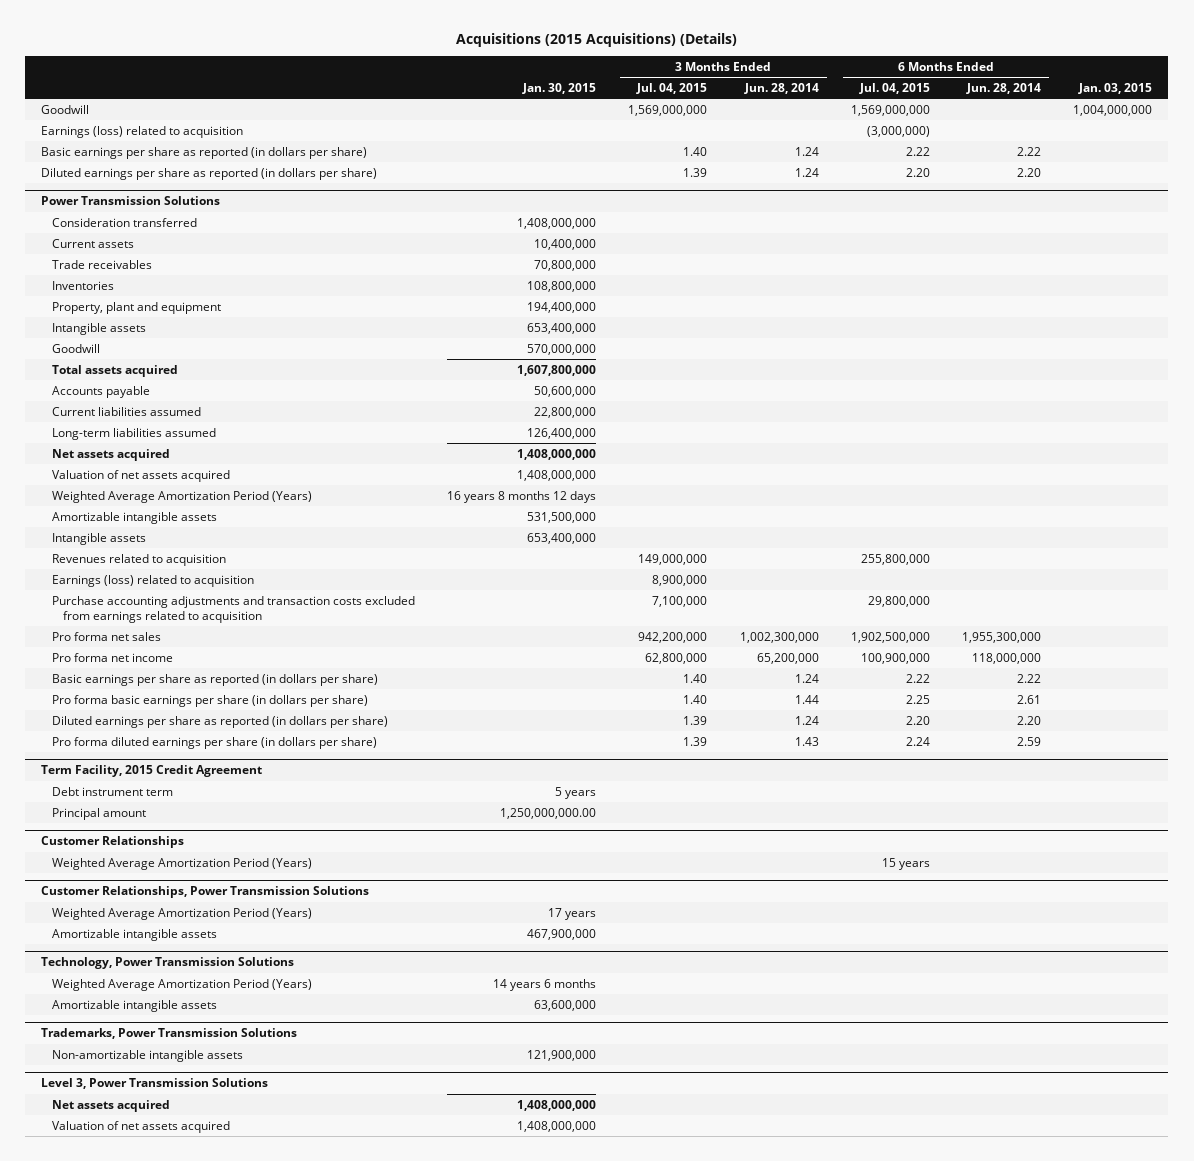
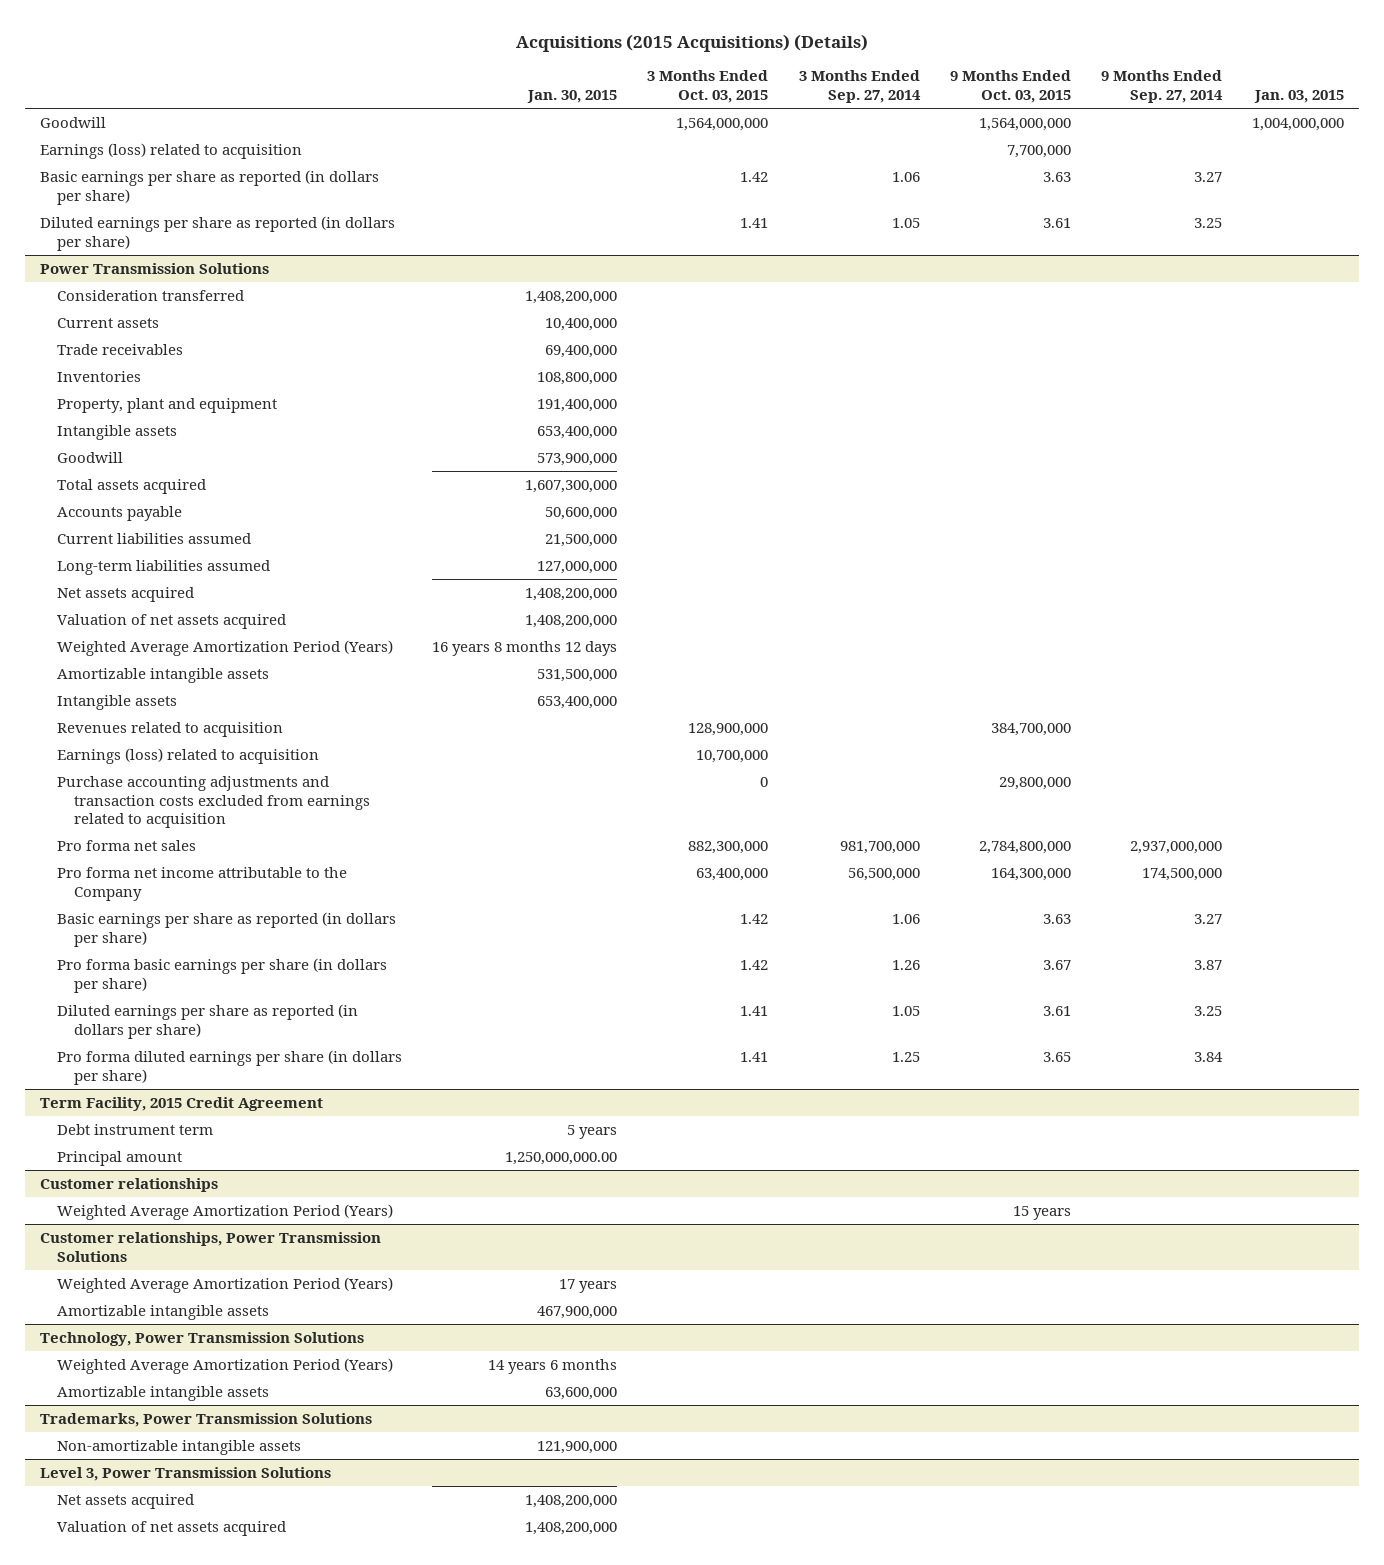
- | Jan. 30, 2015 | 3 Months Ended Jul. 04, 2015 | 3 Months Ended Jun. 28, 2014 | 6 Months Ended Jul. 04, 2015 | 6 Months Ended Jun. 28, 2014 | Jan. 03, 2015
+ | Jan. 30, 2015 | 3 Months Ended Oct. 03, 2015 | 3 Months Ended Sep. 27, 2014 | 9 Months Ended Oct. 03, 2015 | 9 Months Ended Sep. 27, 2014 | Jan. 03, 2015
@ Power Transmission Solutions
- Consideration transferred | 1,408,000,000 | | | | |
+ Consideration transferred | 1,408,200,000 | | | | |
- Trade receivables | 70,800,000 | | | | |
+ Trade receivables | 69,400,000 | | | | |
- Property, plant and equipment | 194,400,000 | | | | |
+ Property, plant and equipment | 191,400,000 | | | | |
- Goodwill | 570,000,000 | | | | |
- Total assets acquired | 1,607,800,000 | | | | |
+ Goodwill | 573,900,000 | | | | |
+ Total assets acquired | 1,607,300,000 | | | | |
- Current liabilities assumed | 22,800,000 | | | | |
- Long-term liabilities assumed | 126,400,000 | | | | |
- Net assets acquired | 1,408,000,000 | | | | |
- Valuation of net assets acquired | 1,408,000,000 | | | | |
+ Current liabilities assumed | 21,500,000 | | | | |
+ Long-term liabilities assumed | 127,000,000 | | | | |
+ Net assets acquired | 1,408,200,000 | | | | |
+ Valuation of net assets acquired | 1,408,200,000 | | | | |
- Pro forma net income | | 62,800,000 | 65,200,000 | 100,900,000 | 118,000,000 |
+ Pro forma net income attributable to the Company | | 63,400,000 | 56,500,000 | 164,300,000 | 174,500,000 |
- Customer Relationships
+ Customer relationships
- Customer Relationships, Power Transmission Solutions
+ Customer relationships, Power Transmission Solutions
@ Level 3, Power Transmission Solutions
- Net assets acquired | 1,408,000,000 | | | | |
- Valuation of net assets acquired | 1,408,000,000 | | | | |
+ Net assets acquired | 1,408,200,000 | | | | |
+ Valuation of net assets acquired | 1,408,200,000 | | | | |

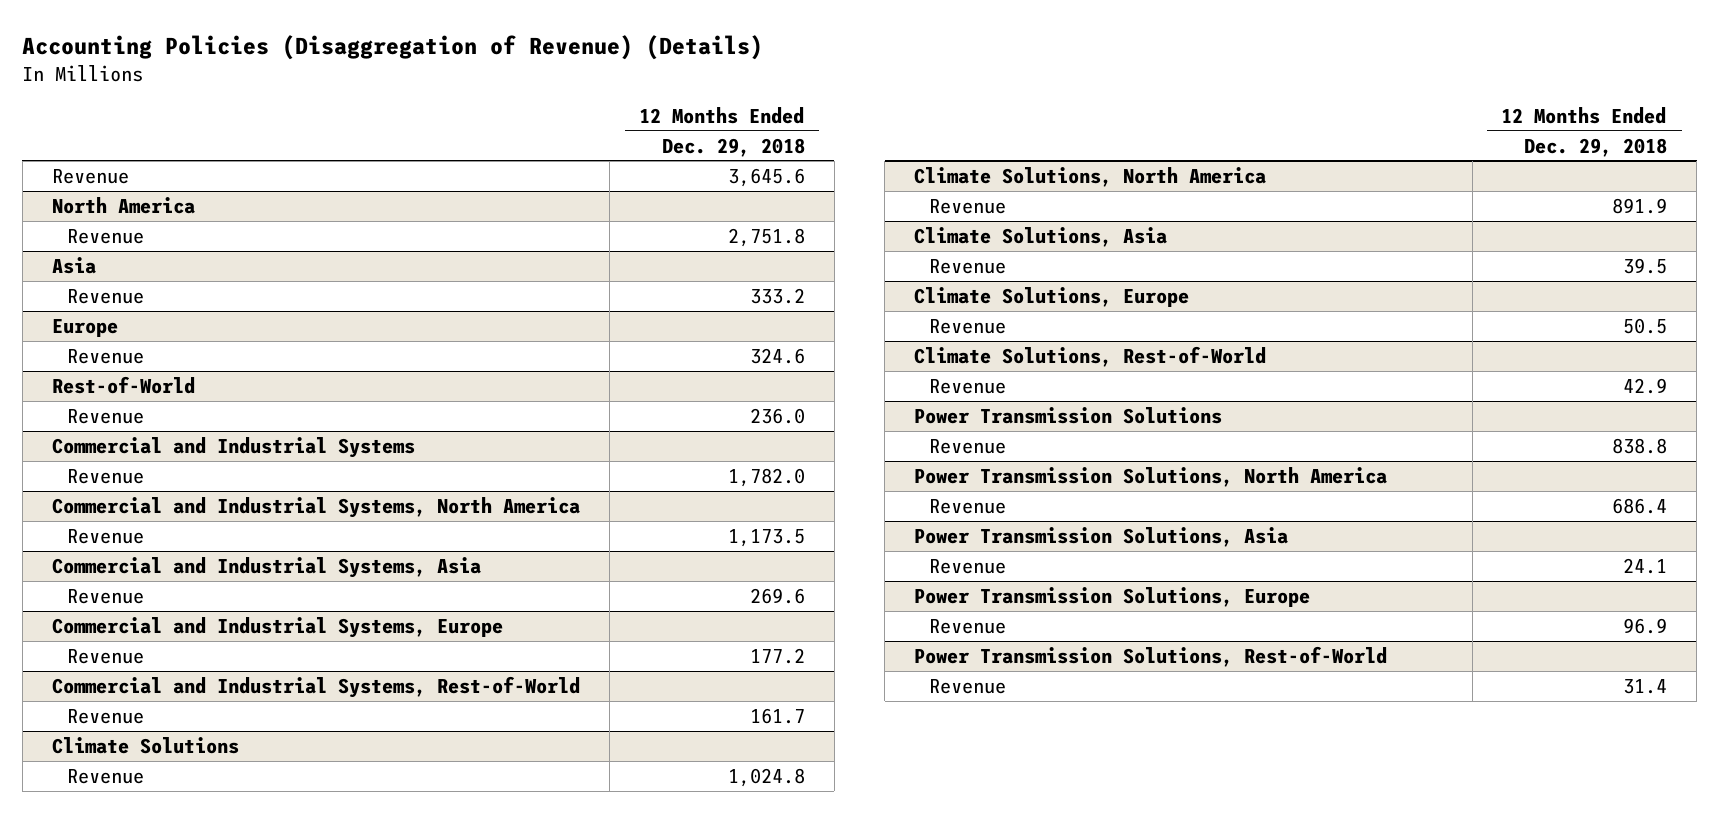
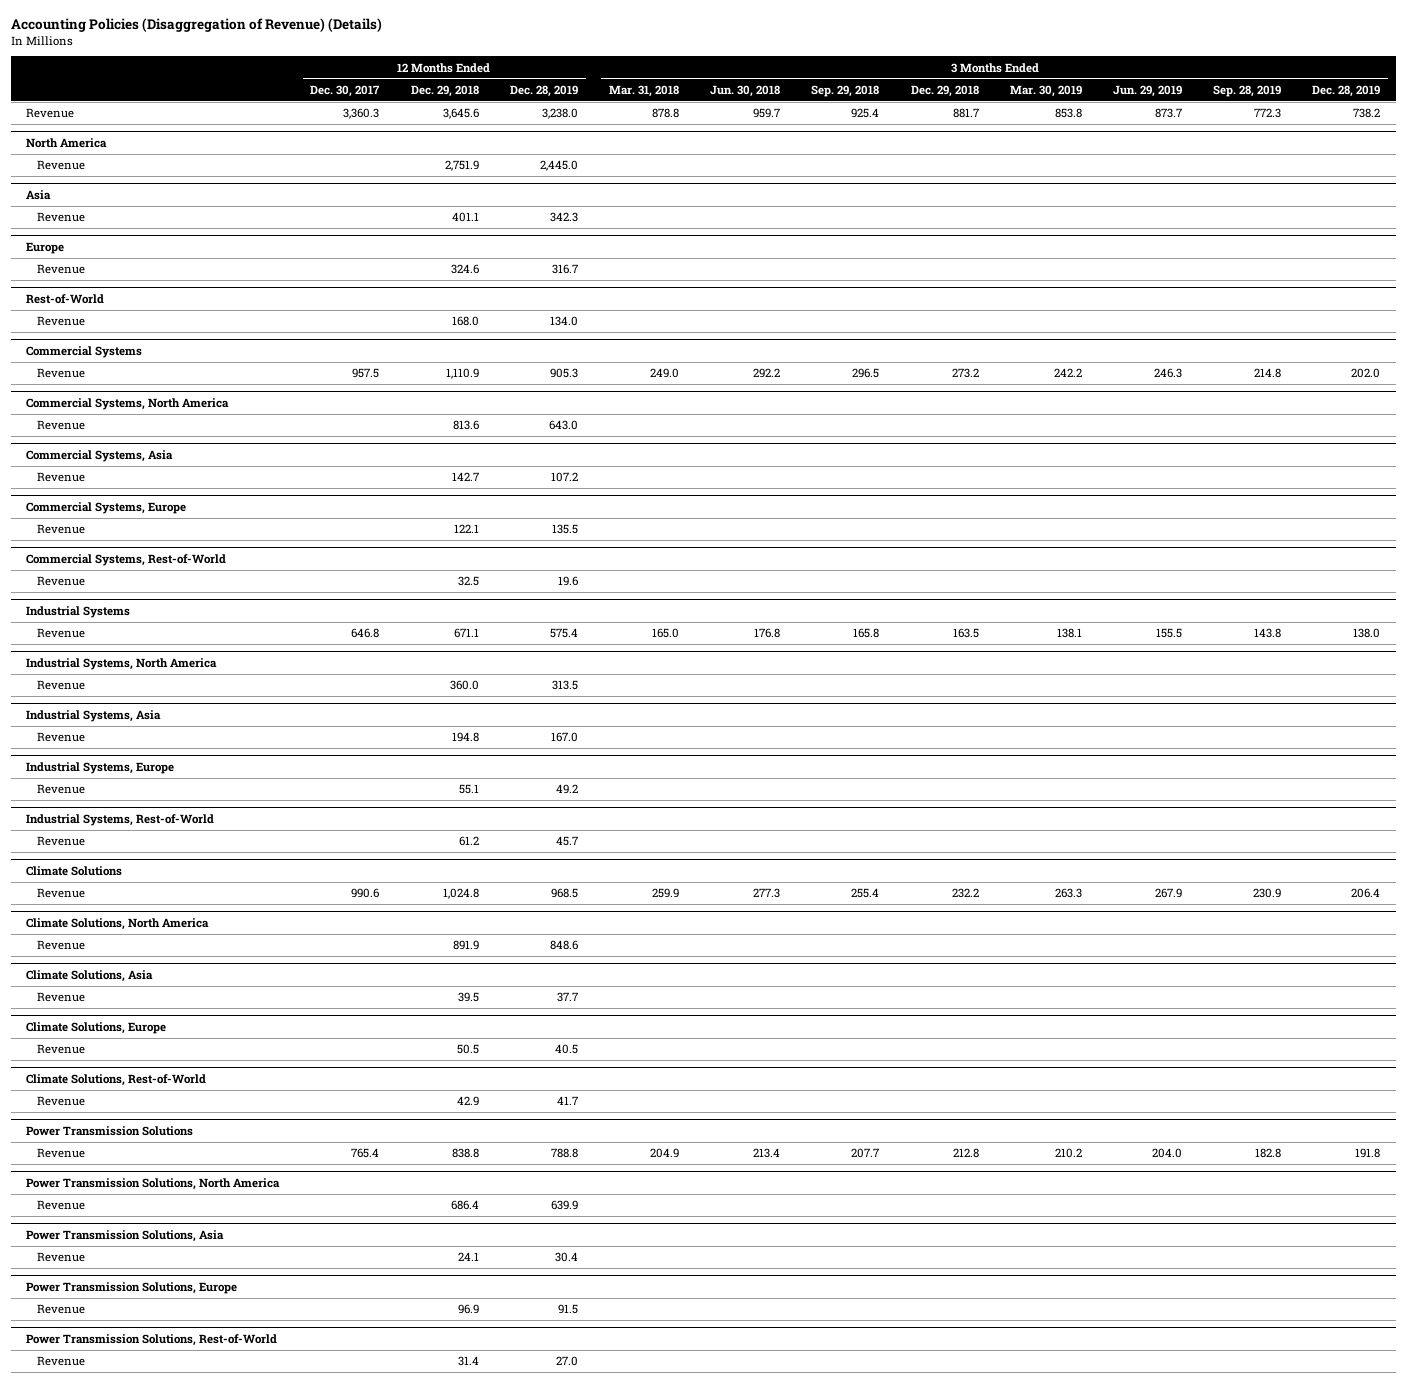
- | 12 Months Ended Dec. 29, 2018
+ | 12 Months Ended Dec. 30, 2017 | 12 Months Ended Dec. 29, 2018 | 12 Months Ended Dec. 28, 2019 | 3 Months Ended Mar. 31, 2018 | 3 Months Ended Jun. 30, 2018 | 3 Months Ended Sep. 29, 2018 | 3 Months Ended Dec. 29, 2018 | 3 Months Ended Mar. 30, 2019 | 3 Months Ended Jun. 29, 2019 | 3 Months Ended Sep. 28, 2019 | 3 Months Ended Dec. 28, 2019
@ North America
- Revenue | 2,751.8
+ Revenue | | 2,751.9 | 2,445.0 | | | | | | | |
@ Asia
- Revenue | 333.2
+ Revenue | | 401.1 | 342.3 | | | | | | | |
@ Rest-of-World
- Revenue | 236.0
- Commercial and Industrial Systems
- Revenue | 1,782.0
- Commercial and Industrial Systems, North America
- Revenue | 1,173.5
- Commercial and Industrial Systems, Asia
- Revenue | 269.6
- Commercial and Industrial Systems, Europe
- Revenue | 177.2
- Commercial and Industrial Systems, Rest-of-World
- Revenue | 161.7
@ Rest-of-World
+ Revenue | | 168.0 | 134.0 | | | | | | | |
+ Commercial Systems
+ Revenue | 957.5 | 1,110.9 | 905.3 | 249.0 | 292.2 | 296.5 | 273.2 | 242.2 | 246.3 | 214.8 | 202.0
+ Commercial Systems, North America
+ Revenue | | 813.6 | 643.0 | | | | | | | |
+ Commercial Systems, Asia
+ Revenue | | 142.7 | 107.2 | | | | | | | |
+ Commercial Systems, Europe
+ Revenue | | 122.1 | 135.5 | | | | | | | |
+ Commercial Systems, Rest-of-World
+ Revenue | | 32.5 | 19.6 | | | | | | | |
+ Industrial Systems
+ Revenue | 646.8 | 671.1 | 575.4 | 165.0 | 176.8 | 165.8 | 163.5 | 138.1 | 155.5 | 143.8 | 138.0
+ Industrial Systems, North America
+ Revenue | | 360.0 | 313.5 | | | | | | | |
+ Industrial Systems, Asia
+ Revenue | | 194.8 | 167.0 | | | | | | | |
+ Industrial Systems, Europe
+ Revenue | | 55.1 | 49.2 | | | | | | | |
+ Industrial Systems, Rest-of-World
+ Revenue | | 61.2 | 45.7 | | | | | | | |

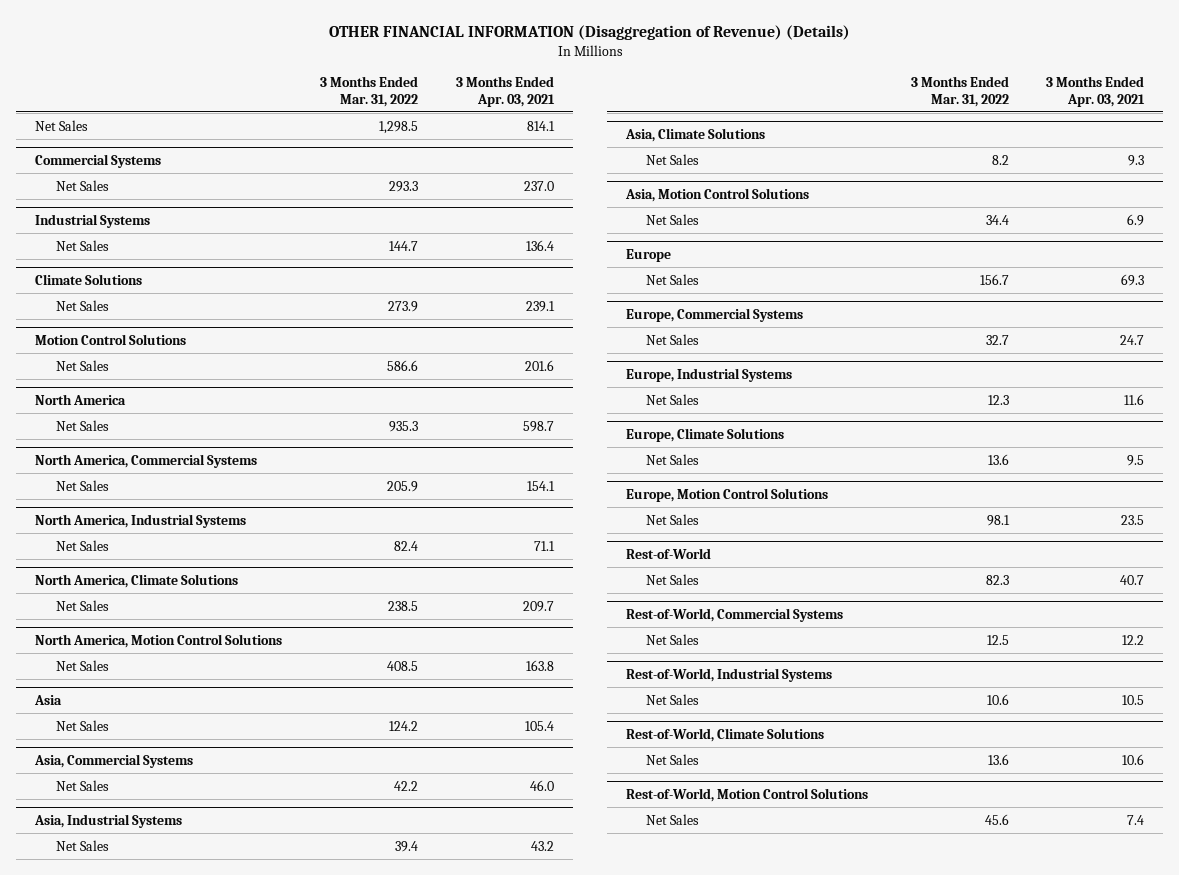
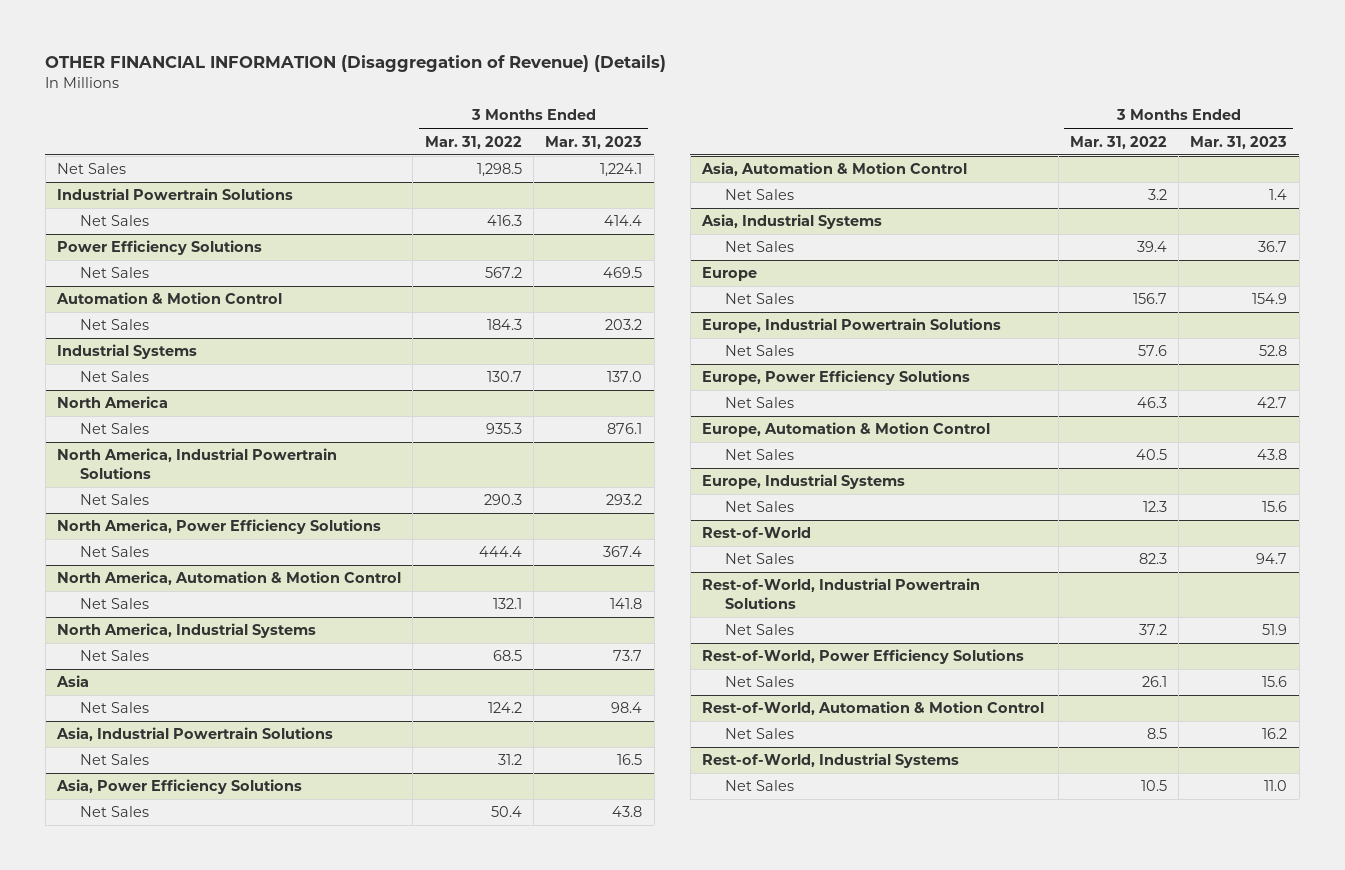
- | 3 Months Ended Mar. 31, 2022 | 3 Months Ended Apr. 03, 2021
+ | 3 Months Ended Mar. 31, 2022 | 3 Months Ended Mar. 31, 2023
- Commercial Systems
- Net Sales | 293.3 | 237.0
+ Industrial Powertrain Solutions
+ Net Sales | 416.3 | 414.4
+ Power Efficiency Solutions
+ Net Sales | 567.2 | 469.5
+ Automation & Motion Control
+ Net Sales | 184.3 | 203.2
@ Industrial Systems
- Net Sales | 144.7 | 136.4
- Climate Solutions
- Net Sales | 273.9 | 239.1
- Motion Control Solutions
- Net Sales | 586.6 | 201.6
@ Industrial Systems
+ Net Sales | 130.7 | 137.0
- North America, Commercial Systems
- Net Sales | 205.9 | 154.1
+ North America, Industrial Powertrain Solutions
+ Net Sales | 290.3 | 293.2
+ North America, Power Efficiency Solutions
+ Net Sales | 444.4 | 367.4
+ North America, Automation & Motion Control
+ Net Sales | 132.1 | 141.8
@ North America, Industrial Systems
- Net Sales | 82.4 | 71.1
- North America, Climate Solutions
- Net Sales | 238.5 | 209.7
- North America, Motion Control Solutions
- Net Sales | 408.5 | 163.8
@ North America, Industrial Systems
+ Net Sales | 68.5 | 73.7
- Asia, Commercial Systems
- Net Sales | 42.2 | 46.0
+ Asia, Industrial Powertrain Solutions
+ Net Sales | 31.2 | 16.5
+ Asia, Power Efficiency Solutions
+ Net Sales | 50.4 | 43.8
+ Asia, Automation & Motion Control
+ Net Sales | 3.2 | 1.4
- Asia, Climate Solutions
- Net Sales | 8.2 | 9.3
- Asia, Motion Control Solutions
- Net Sales | 34.4 | 6.9
- Europe, Commercial Systems
- Net Sales | 32.7 | 24.7
+ Europe, Industrial Powertrain Solutions
+ Net Sales | 57.6 | 52.8
+ Europe, Power Efficiency Solutions
+ Net Sales | 46.3 | 42.7
+ Europe, Automation & Motion Control
+ Net Sales | 40.5 | 43.8
- Europe, Climate Solutions
- Net Sales | 13.6 | 9.5
- Europe, Motion Control Solutions
- Net Sales | 98.1 | 23.5
- Rest-of-World, Commercial Systems
- Net Sales | 12.5 | 12.2
+ Rest-of-World, Industrial Powertrain Solutions
+ Net Sales | 37.2 | 51.9
+ Rest-of-World, Power Efficiency Solutions
+ Net Sales | 26.1 | 15.6
+ Rest-of-World, Automation & Motion Control
+ Net Sales | 8.5 | 16.2
@ Rest-of-World, Industrial Systems
- Net Sales | 10.6 | 10.5
- Rest-of-World, Climate Solutions
- Net Sales | 13.6 | 10.6
- Rest-of-World, Motion Control Solutions
- Net Sales | 45.6 | 7.4
@ Rest-of-World, Industrial Systems
+ Net Sales | 10.5 | 11.0

